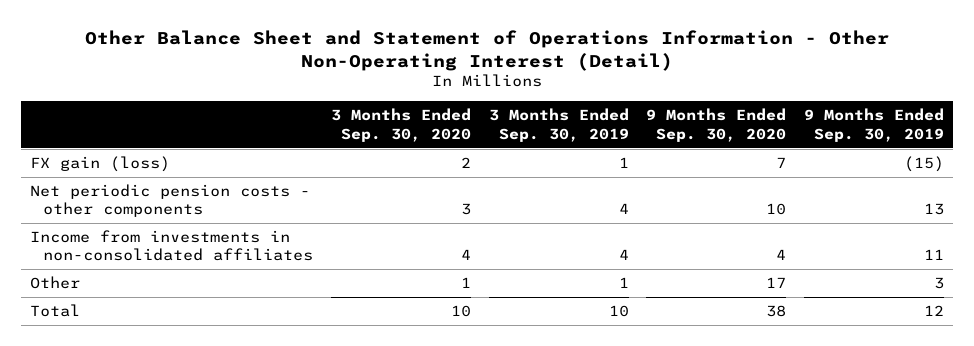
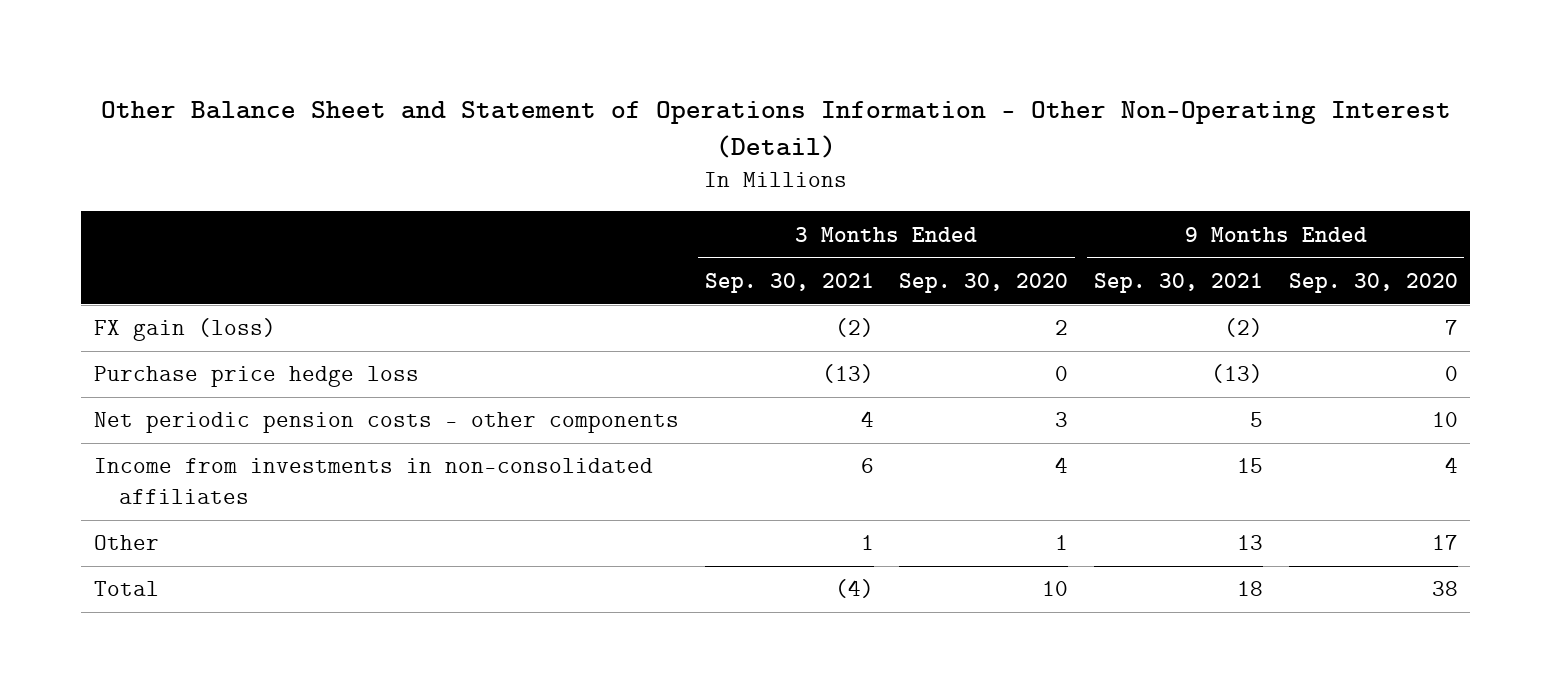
- | 3 Months Ended Sep. 30, 2020 | 3 Months Ended Sep. 30, 2019 | 9 Months Ended Sep. 30, 2020 | 9 Months Ended Sep. 30, 2019
+ | 3 Months Ended Sep. 30, 2021 | 3 Months Ended Sep. 30, 2020 | 9 Months Ended Sep. 30, 2021 | 9 Months Ended Sep. 30, 2020
+ Purchase price hedge loss | (13) | 0 | (13) | 0

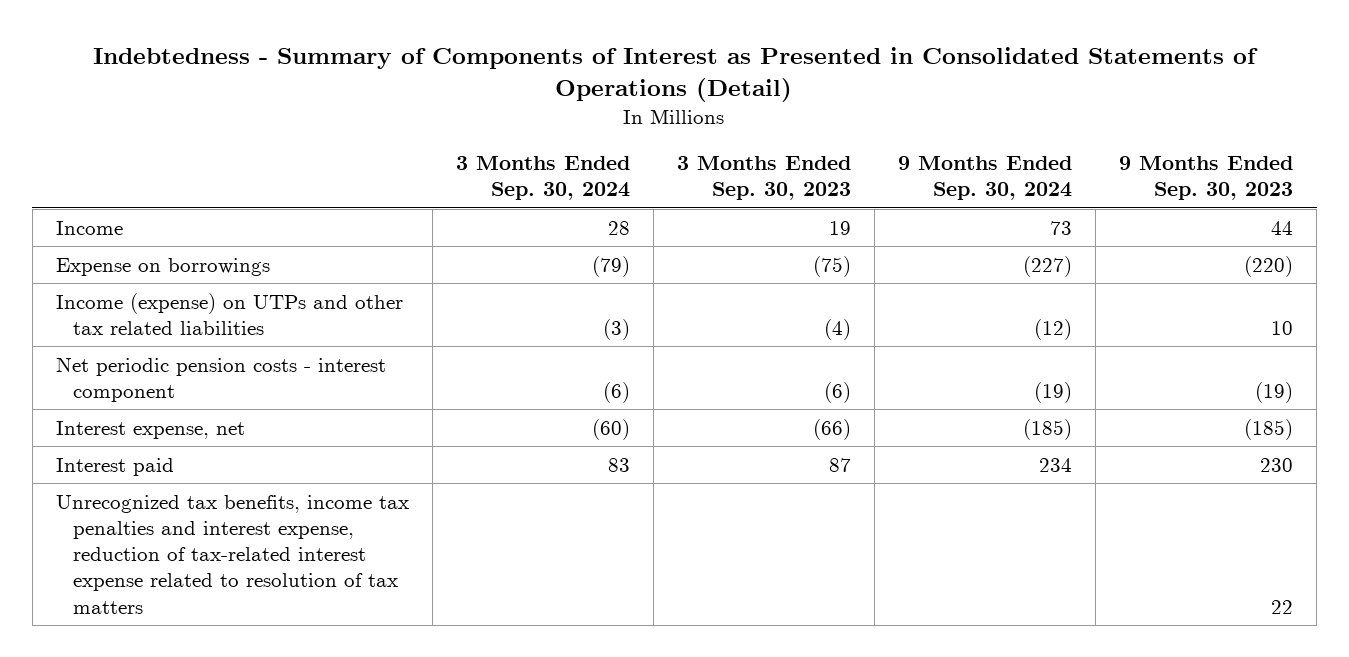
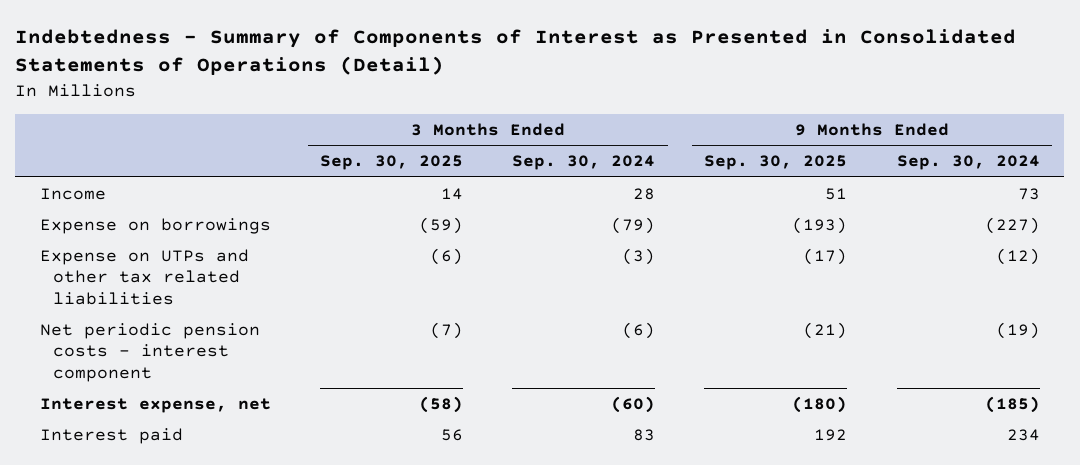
- | 3 Months Ended Sep. 30, 2024 | 3 Months Ended Sep. 30, 2023 | 9 Months Ended Sep. 30, 2024 | 9 Months Ended Sep. 30, 2023
+ | 3 Months Ended Sep. 30, 2025 | 3 Months Ended Sep. 30, 2024 | 9 Months Ended Sep. 30, 2025 | 9 Months Ended Sep. 30, 2024
- Income (expense) on UTPs and other tax related liabilities | (3) | (4) | (12) | 10
+ Expense on UTPs and other tax related liabilities | (6) | (3) | (17) | (12)
- Unrecognized tax benefits, income tax penalties and interest expense, reduction of tax-related interest expense related to resolution of tax matters | | | | 22

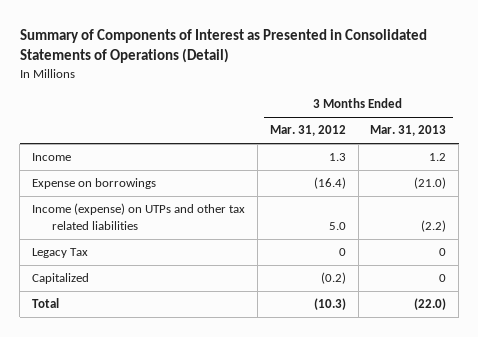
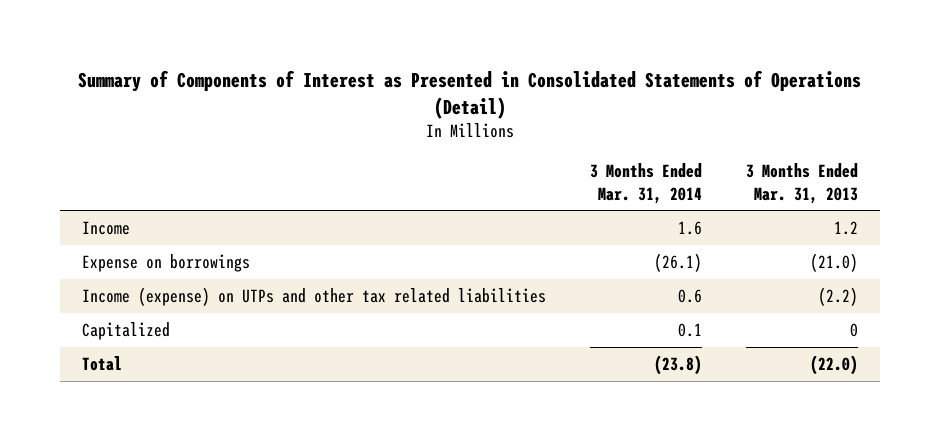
- | 3 Months Ended Mar. 31, 2012 | 3 Months Ended Mar. 31, 2013
+ | 3 Months Ended Mar. 31, 2014 | 3 Months Ended Mar. 31, 2013
- Legacy Tax | 0 | 0

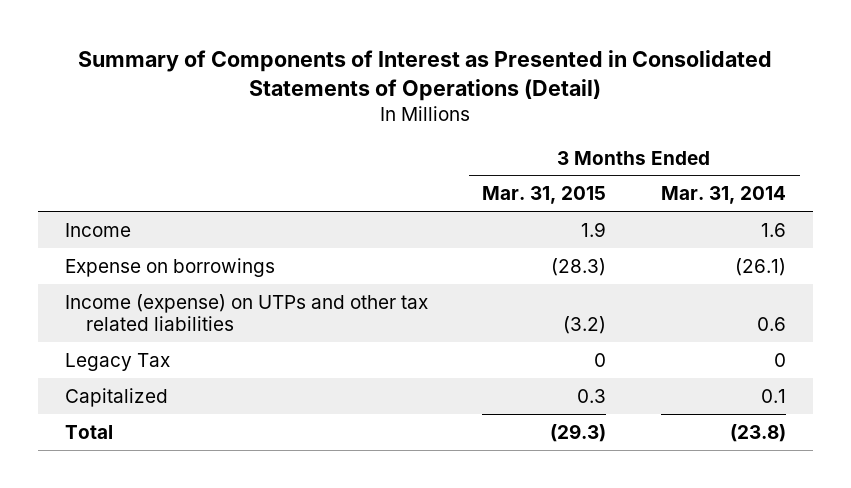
- | 3 Months Ended Mar. 31, 2014 | 3 Months Ended Mar. 31, 2013
+ | 3 Months Ended Mar. 31, 2015 | 3 Months Ended Mar. 31, 2014
+ Legacy Tax | 0 | 0

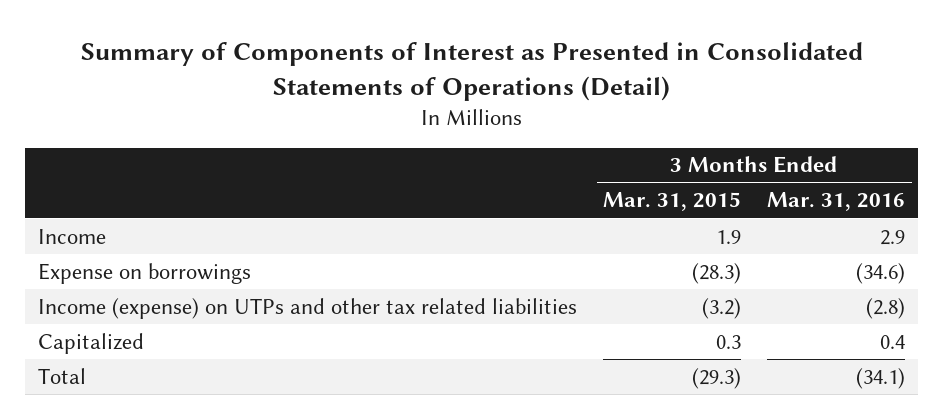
- | 3 Months Ended Mar. 31, 2015 | 3 Months Ended Mar. 31, 2014
+ | 3 Months Ended Mar. 31, 2015 | 3 Months Ended Mar. 31, 2016
- Legacy Tax | 0 | 0

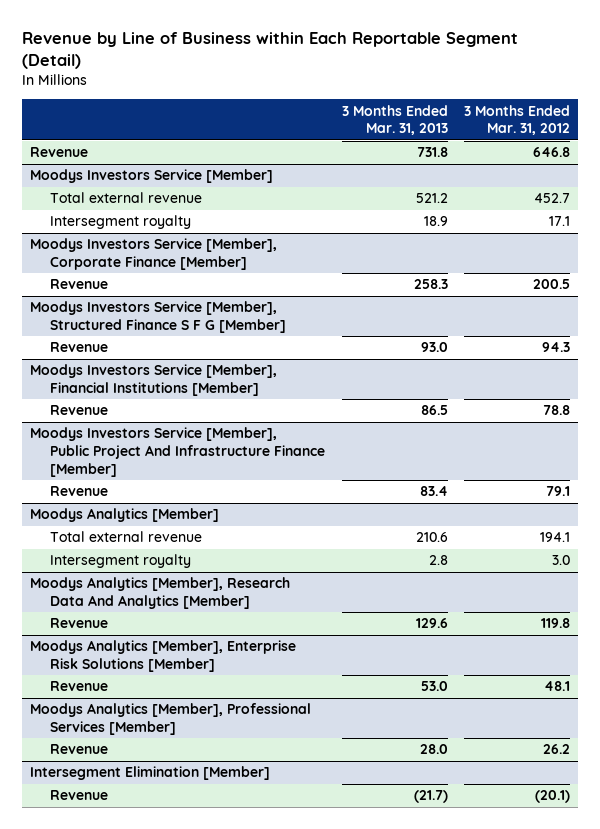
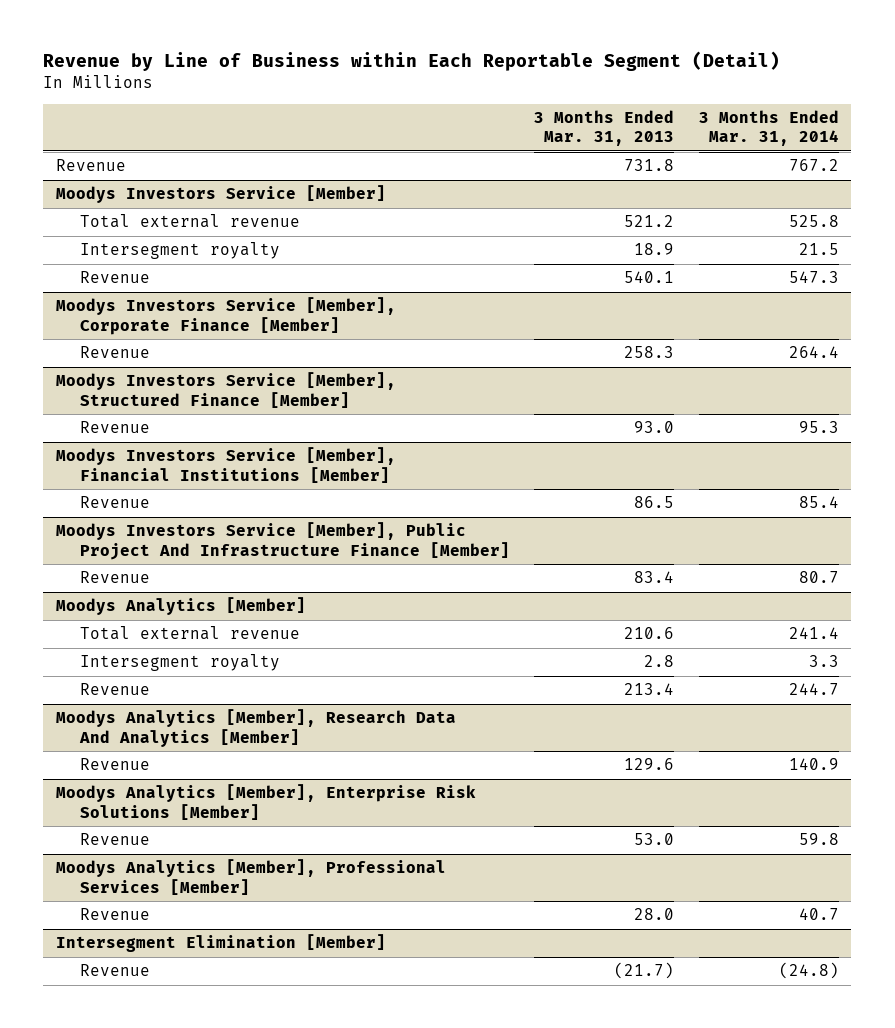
- | 3 Months Ended Mar. 31, 2013 | 3 Months Ended Mar. 31, 2012
+ | 3 Months Ended Mar. 31, 2013 | 3 Months Ended Mar. 31, 2014
@ Moodys Investors Service [Member]
+ Revenue | 540.1 | 547.3
- Moodys Investors Service [Member], Structured Finance S F G [Member]
+ Moodys Investors Service [Member], Structured Finance [Member]
@ Moodys Analytics [Member]
+ Revenue | 213.4 | 244.7

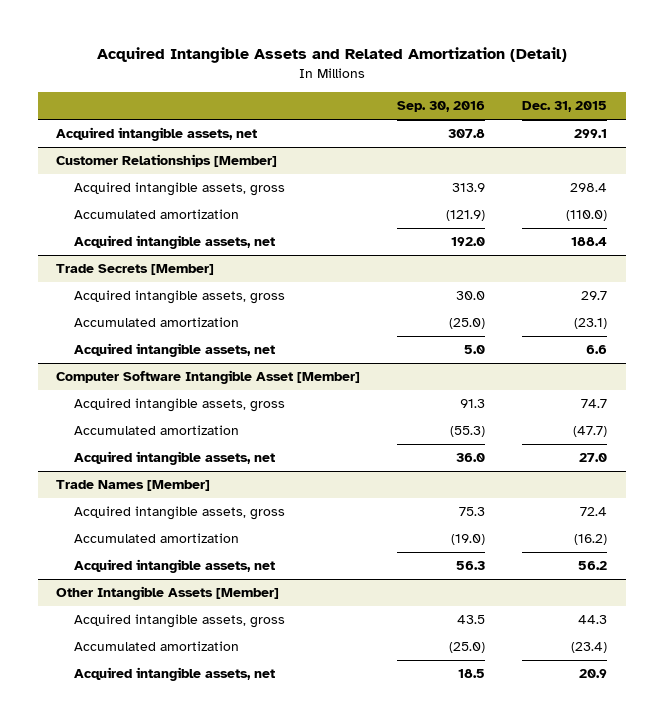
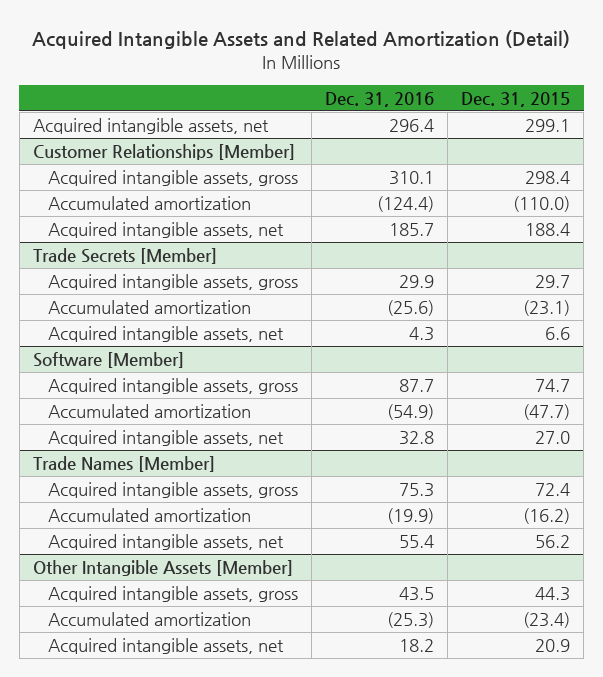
- | Sep. 30, 2016 | Dec. 31, 2015
+ | Dec. 31, 2016 | Dec. 31, 2015
- Computer Software Intangible Asset [Member]
+ Software [Member]

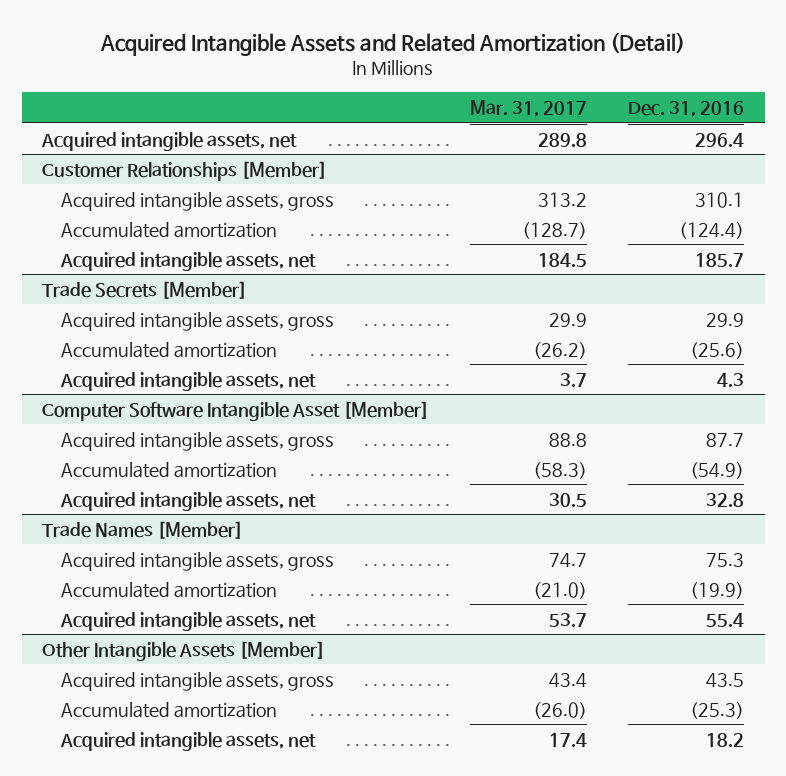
- | Dec. 31, 2016 | Dec. 31, 2015
+ | Mar. 31, 2017 | Dec. 31, 2016
- Software [Member]
+ Computer Software Intangible Asset [Member]

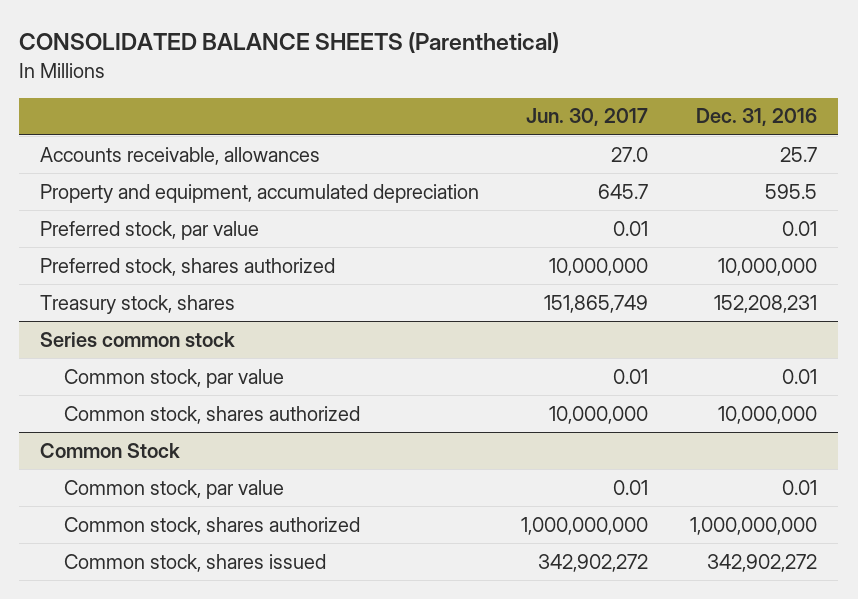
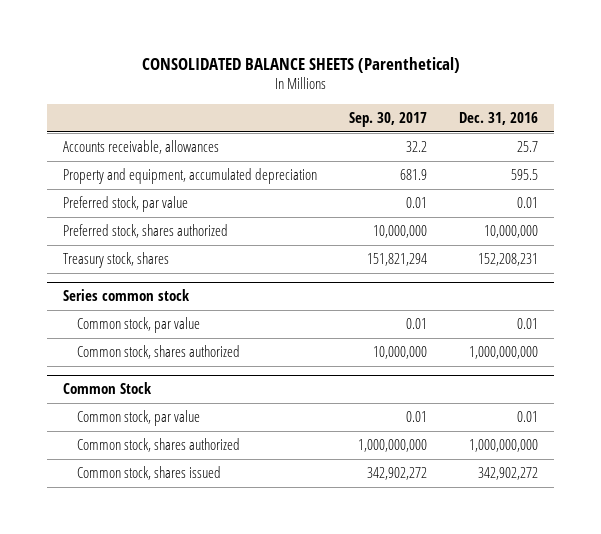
- | Jun. 30, 2017 | Dec. 31, 2016
+ | Sep. 30, 2017 | Dec. 31, 2016
@ Series common stock
- Common stock, shares authorized | 10,000,000 | 10,000,000
+ Common stock, shares authorized | 10,000,000 | 1,000,000,000

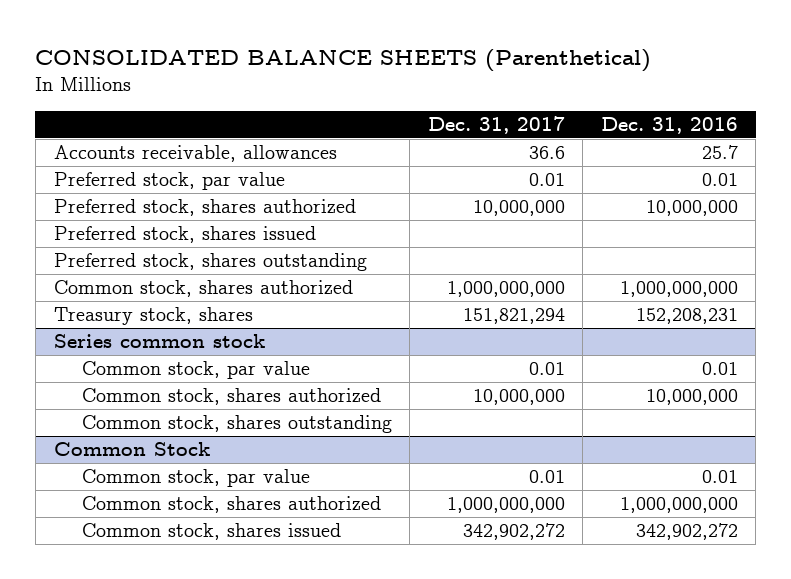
- | Sep. 30, 2017 | Dec. 31, 2016
+ | Dec. 31, 2017 | Dec. 31, 2016
- Property and equipment, accumulated depreciation | 681.9 | 595.5
+ Preferred stock, shares issued
+ Preferred stock, shares outstanding
+ Common stock, shares authorized | 1,000,000,000 | 1,000,000,000
@ Series common stock
- Common stock, shares authorized | 10,000,000 | 1,000,000,000
+ Common stock, shares authorized | 10,000,000 | 10,000,000
+ Common stock, shares outstanding

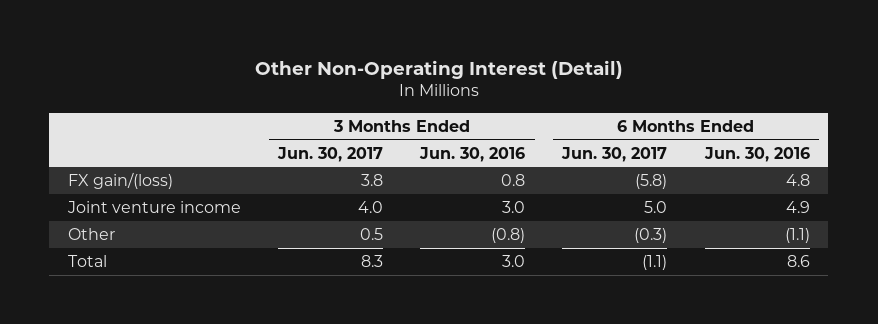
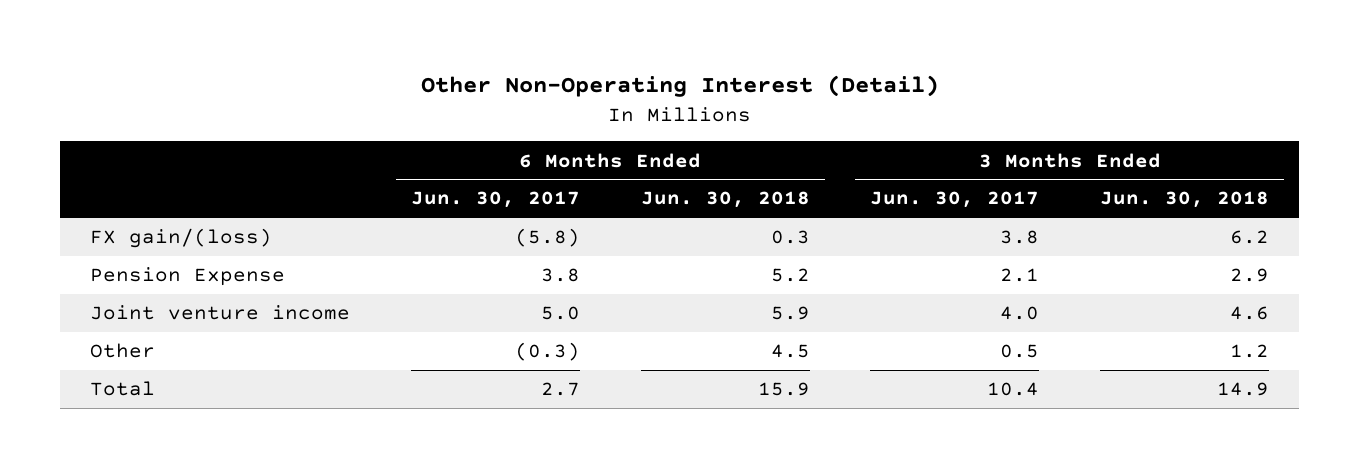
- | 3 Months Ended Jun. 30, 2017 | 3 Months Ended Jun. 30, 2016 | 6 Months Ended Jun. 30, 2017 | 6 Months Ended Jun. 30, 2016
+ | 6 Months Ended Jun. 30, 2017 | 6 Months Ended Jun. 30, 2018 | 3 Months Ended Jun. 30, 2017 | 3 Months Ended Jun. 30, 2018
+ Pension Expense | 3.8 | 5.2 | 2.1 | 2.9
- Total | 8.3 | 3.0 | (1.1) | 8.6
+ Total | 2.7 | 15.9 | 10.4 | 14.9

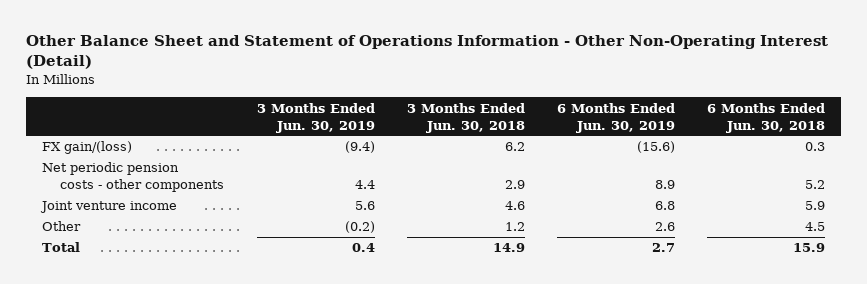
- Other Non-Operating Interest (Detail)
+ Other Balance Sheet and Statement of Operations Information - Other Non-Operating Interest (Detail)
- | 6 Months Ended Jun. 30, 2017 | 6 Months Ended Jun. 30, 2018 | 3 Months Ended Jun. 30, 2017 | 3 Months Ended Jun. 30, 2018
+ | 3 Months Ended Jun. 30, 2019 | 3 Months Ended Jun. 30, 2018 | 6 Months Ended Jun. 30, 2019 | 6 Months Ended Jun. 30, 2018
- Pension Expense | 3.8 | 5.2 | 2.1 | 2.9
+ Net periodic pension costs - other components | 4.4 | 2.9 | 8.9 | 5.2

